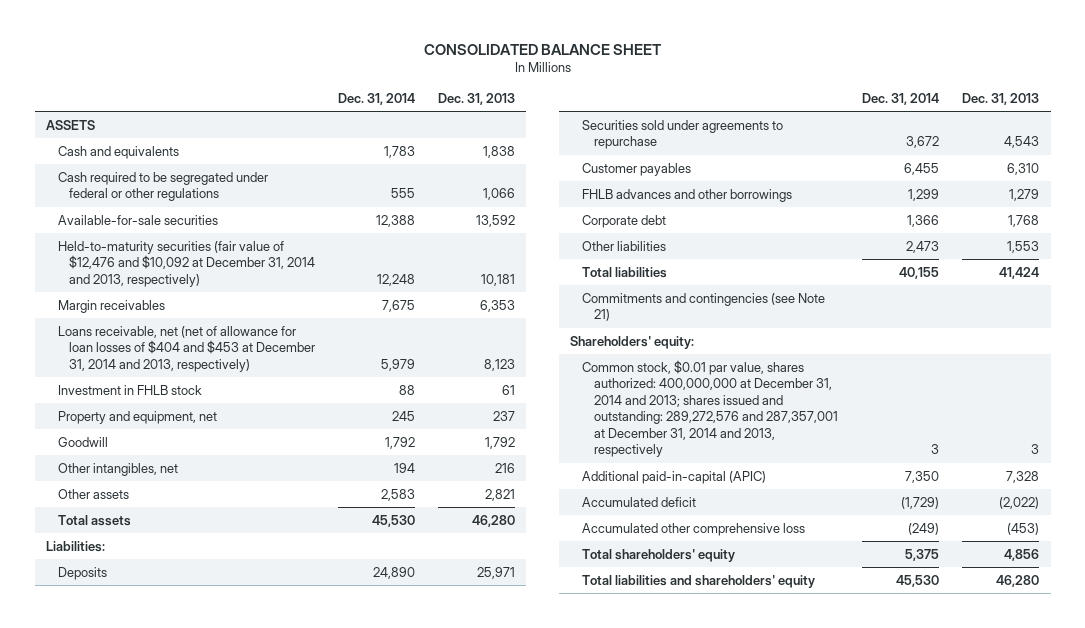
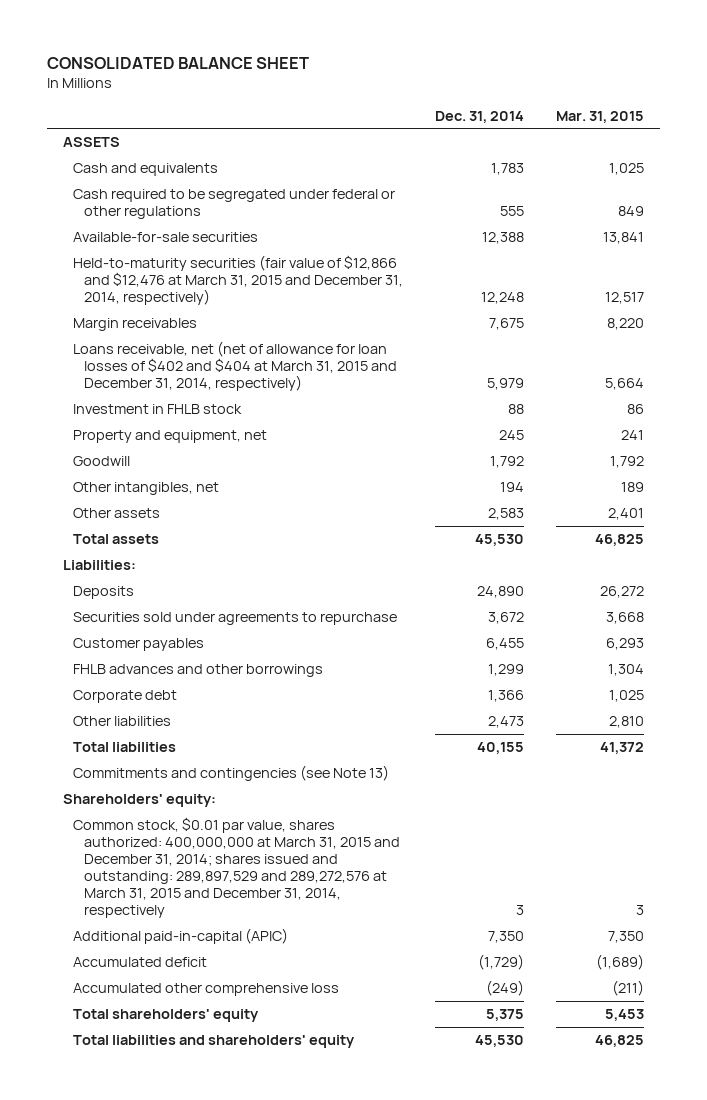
- | Dec. 31, 2014 | Dec. 31, 2013
+ | Dec. 31, 2014 | Mar. 31, 2015
- Held-to-maturity securities (fair value of $12,476 and $10,092 at December 31, 2014 and 2013, respectively) | 12,248 | 10,181
+ Held-to-maturity securities (fair value of $12,866 and $12,476 at March 31, 2015 and December 31, 2014, respectively) | 12,248 | 12,517
- Loans receivable, net (net of allowance for loan losses of $404 and $453 at December 31, 2014 and 2013, respectively) | 5,979 | 8,123
+ Loans receivable, net (net of allowance for loan losses of $402 and $404 at March 31, 2015 and December 31, 2014, respectively) | 5,979 | 5,664
- Commitments and contingencies (see Note 21)
+ Commitments and contingencies (see Note 13)
- Common stock, $0.01 par value, shares authorized: 400,000,000 at December 31, 2014 and 2013; shares issued and outstanding: 289,272,576 and 287,357,001 at December 31, 2014 and 2013, respectively | 3 | 3
+ Common stock, $0.01 par value, shares authorized: 400,000,000 at March 31, 2015 and December 31, 2014; shares issued and outstanding: 289,897,529 and 289,272,576 at March 31, 2015 and December 31, 2014, respectively | 3 | 3

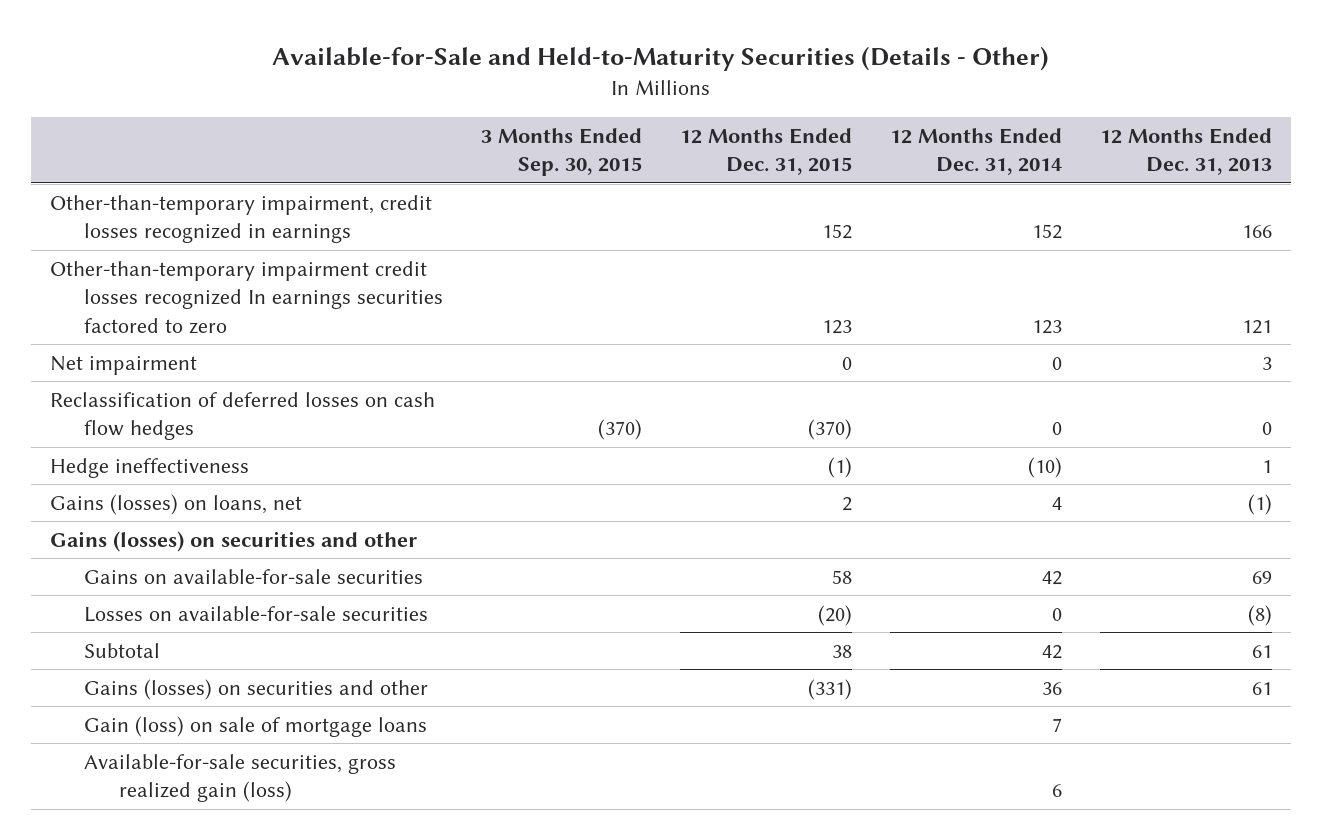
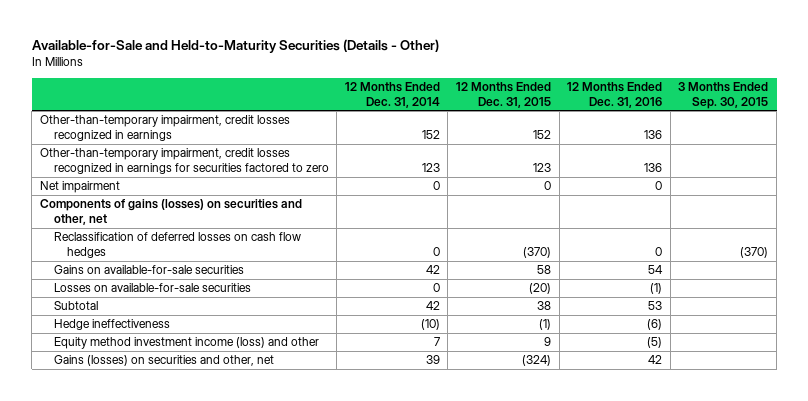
- | 3 Months Ended Sep. 30, 2015 | 12 Months Ended Dec. 31, 2015 | 12 Months Ended Dec. 31, 2014 | 12 Months Ended Dec. 31, 2013
+ | 12 Months Ended Dec. 31, 2014 | 12 Months Ended Dec. 31, 2015 | 12 Months Ended Dec. 31, 2016 | 3 Months Ended Sep. 30, 2015
- Other-than-temporary impairment credit losses recognized In earnings securities factored to zero | | 123 | 123 | 121
+ Other-than-temporary impairment, credit losses recognized in earnings for securities factored to zero | 123 | 123 | 136 |
+ Components of gains (losses) on securities and other, net
- Gains (losses) on loans, net | | 2 | 4 | (1)
- Gains (losses) on securities and other
- Gains (losses) on securities and other | | (331) | 36 | 61
- Gain (loss) on sale of mortgage loans | | | 7 |
- Available-for-sale securities, gross realized gain (loss) | | | 6 |
moved down: Hedge ineffectiveness | (10) | (1) | (6) |
+ Equity method investment income (loss) and other | 7 | 9 | (5) |
+ Gains (losses) on securities and other, net | 39 | (324) | 42 |

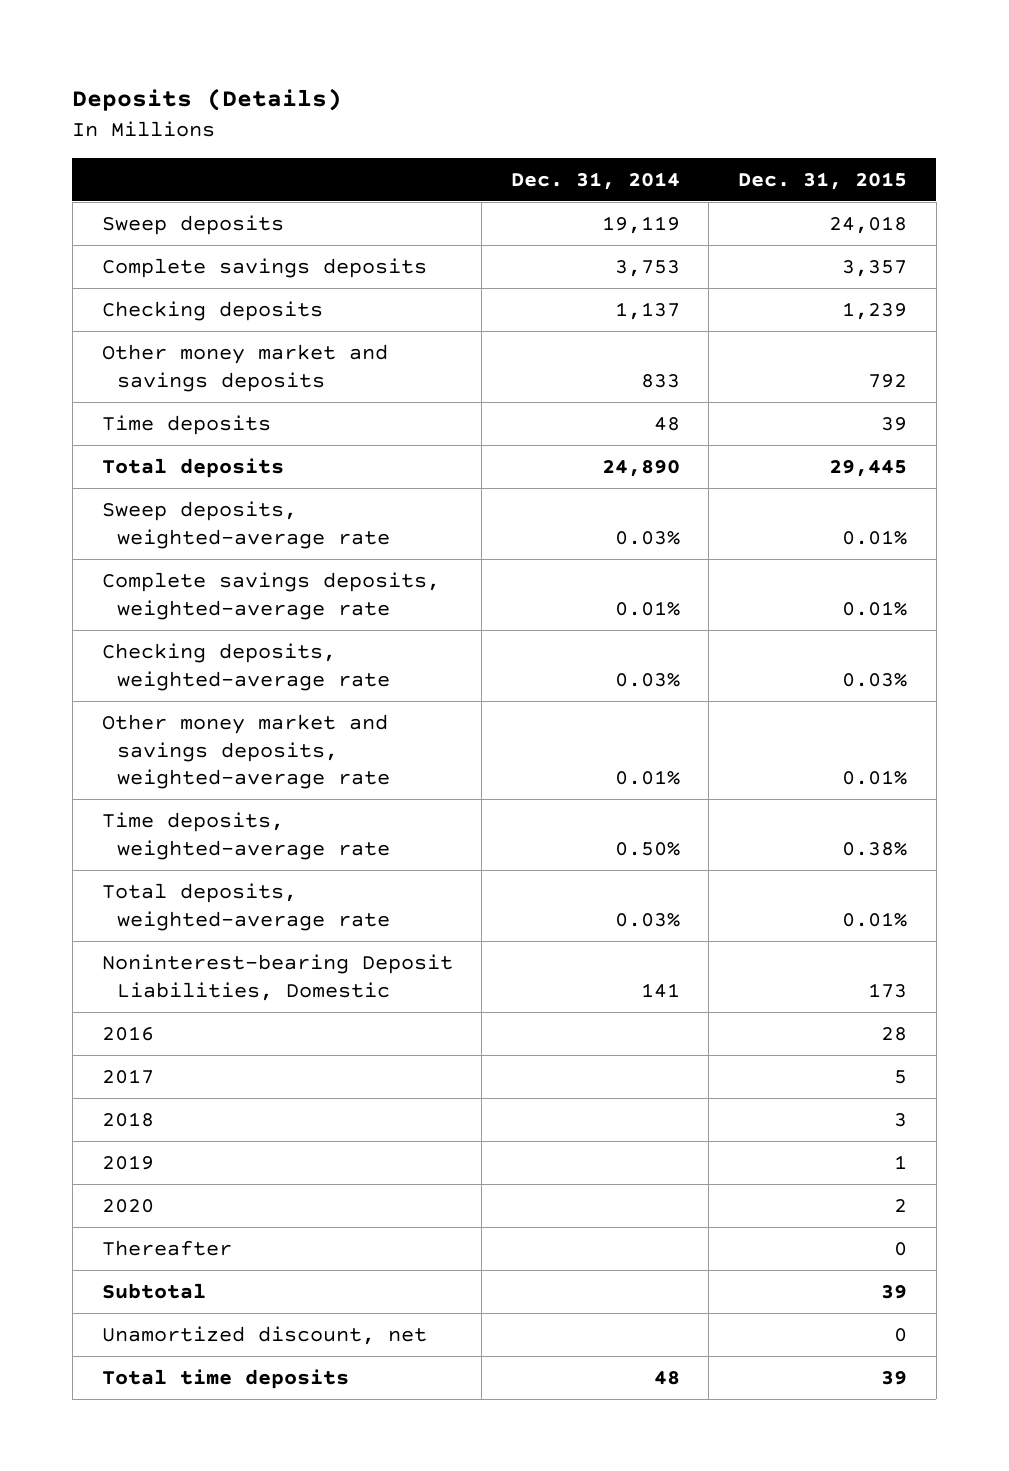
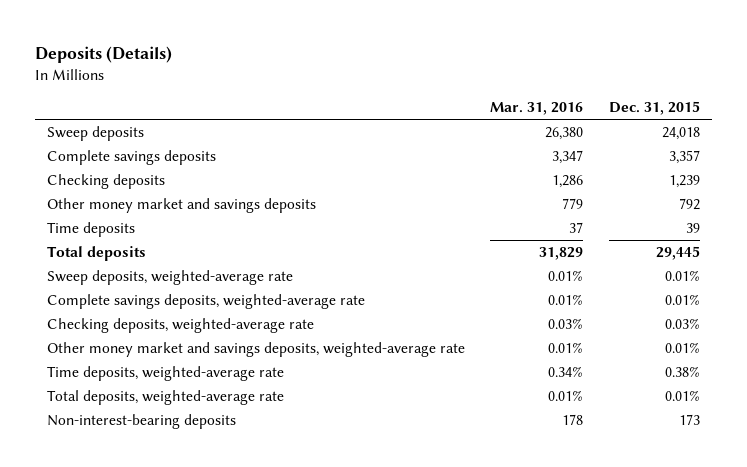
- | Dec. 31, 2014 | Dec. 31, 2015
+ | Mar. 31, 2016 | Dec. 31, 2015
- Noninterest-bearing Deposit Liabilities, Domestic | 141 | 173
- 2016 | | 28
- 2017 | | 5
- 2018 | | 3
- 2019 | | 1
- 2020 | | 2
- Thereafter | | 0
- Subtotal | | 39
- Unamortized discount, net | | 0
- Total time deposits | 48 | 39
+ Non-interest-bearing deposits | 178 | 173

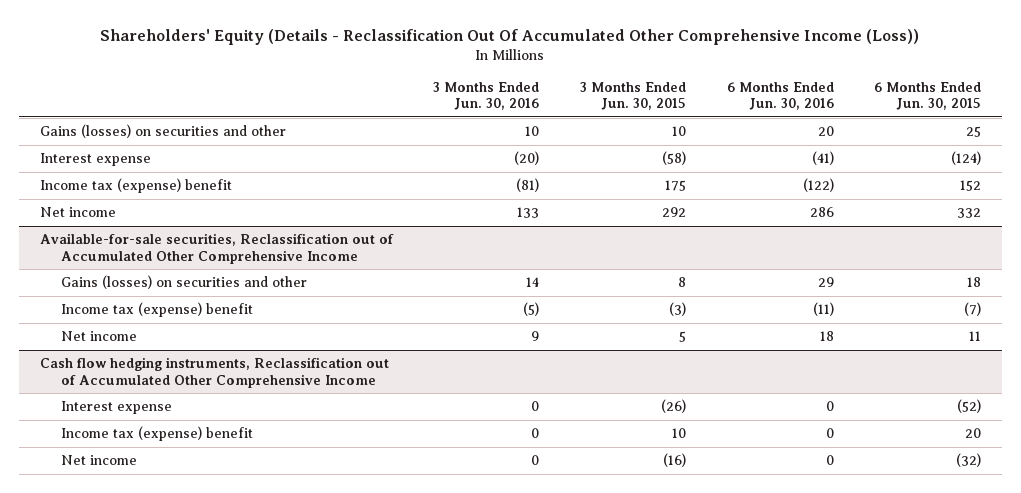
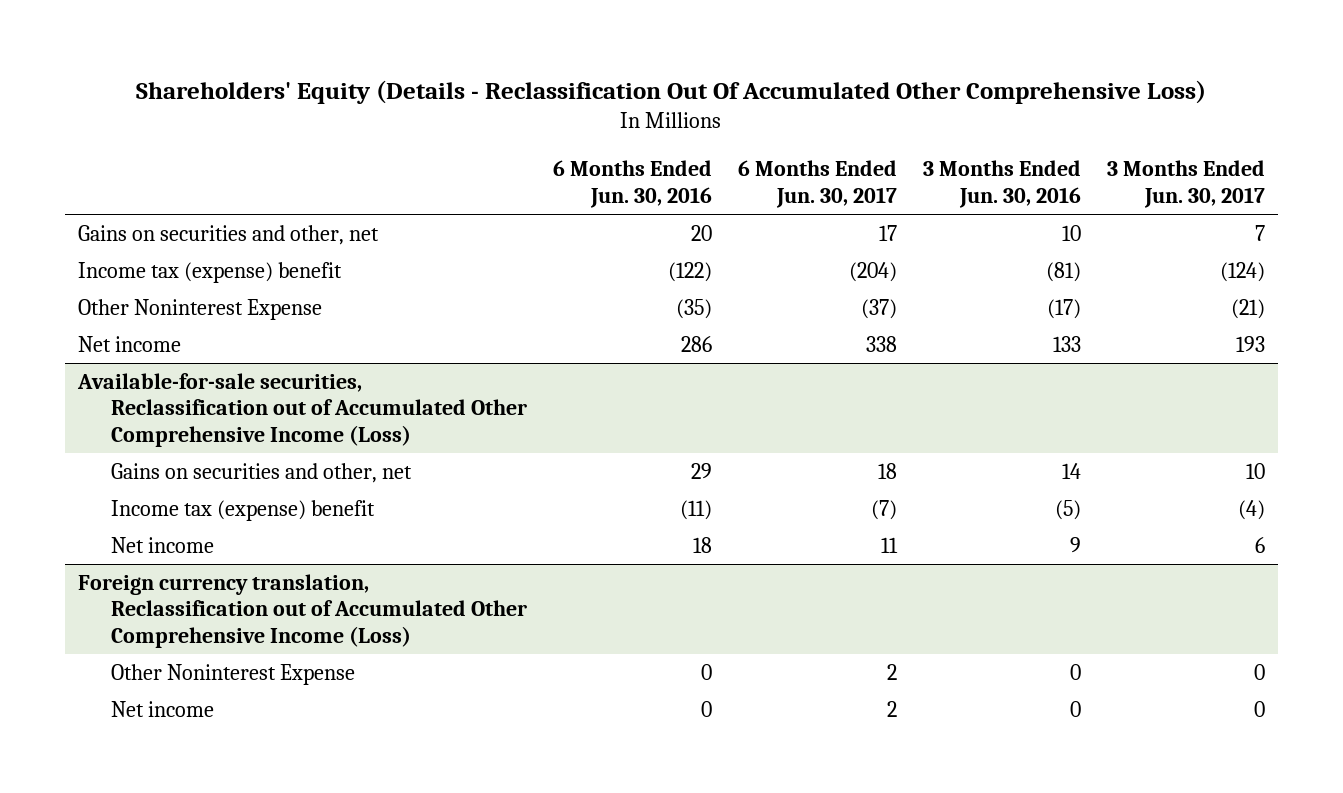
- Shareholders' Equity (Details - Reclassification Out Of Accumulated Other Comprehensive Income (Loss))
+ Shareholders' Equity (Details - Reclassification Out Of Accumulated Other Comprehensive Loss)
- | 3 Months Ended Jun. 30, 2016 | 3 Months Ended Jun. 30, 2015 | 6 Months Ended Jun. 30, 2016 | 6 Months Ended Jun. 30, 2015
+ | 6 Months Ended Jun. 30, 2016 | 6 Months Ended Jun. 30, 2017 | 3 Months Ended Jun. 30, 2016 | 3 Months Ended Jun. 30, 2017
- Gains (losses) on securities and other | 10 | 10 | 20 | 25
- Interest expense | (20) | (58) | (41) | (124)
+ Gains on securities and other, net | 20 | 17 | 10 | 7
+ Other Noninterest Expense | (35) | (37) | (17) | (21)
- Available-for-sale securities, Reclassification out of Accumulated Other Comprehensive Income
- Gains (losses) on securities and other | 14 | 8 | 29 | 18
+ Available-for-sale securities, Reclassification out of Accumulated Other Comprehensive Income (Loss)
+ Gains on securities and other, net | 29 | 18 | 14 | 10
- Cash flow hedging instruments, Reclassification out of Accumulated Other Comprehensive Income
- Interest expense | 0 | (26) | 0 | (52)
- Income tax (expense) benefit | 0 | 10 | 0 | 20
+ Foreign currency translation, Reclassification out of Accumulated Other Comprehensive Income (Loss)
+ Other Noninterest Expense | 0 | 2 | 0 | 0

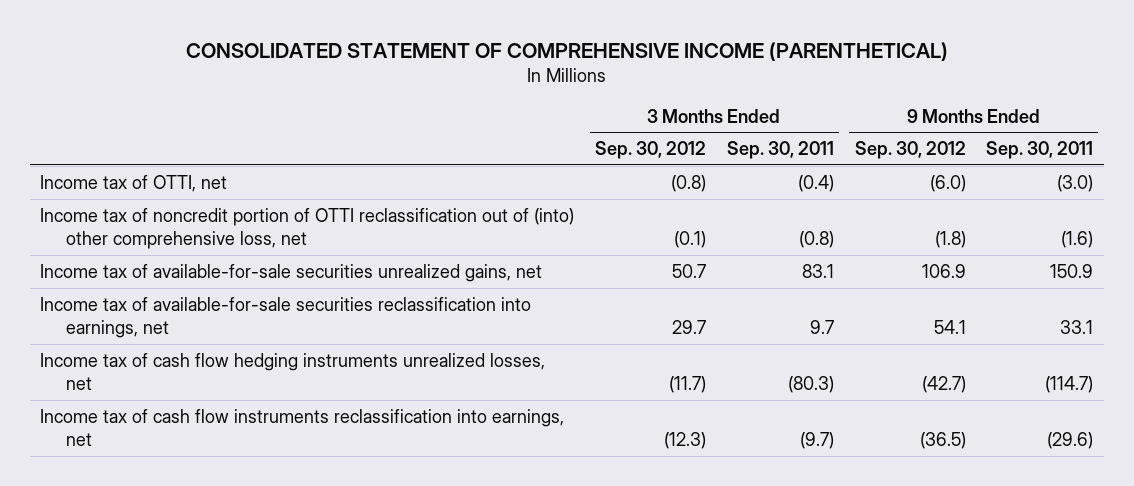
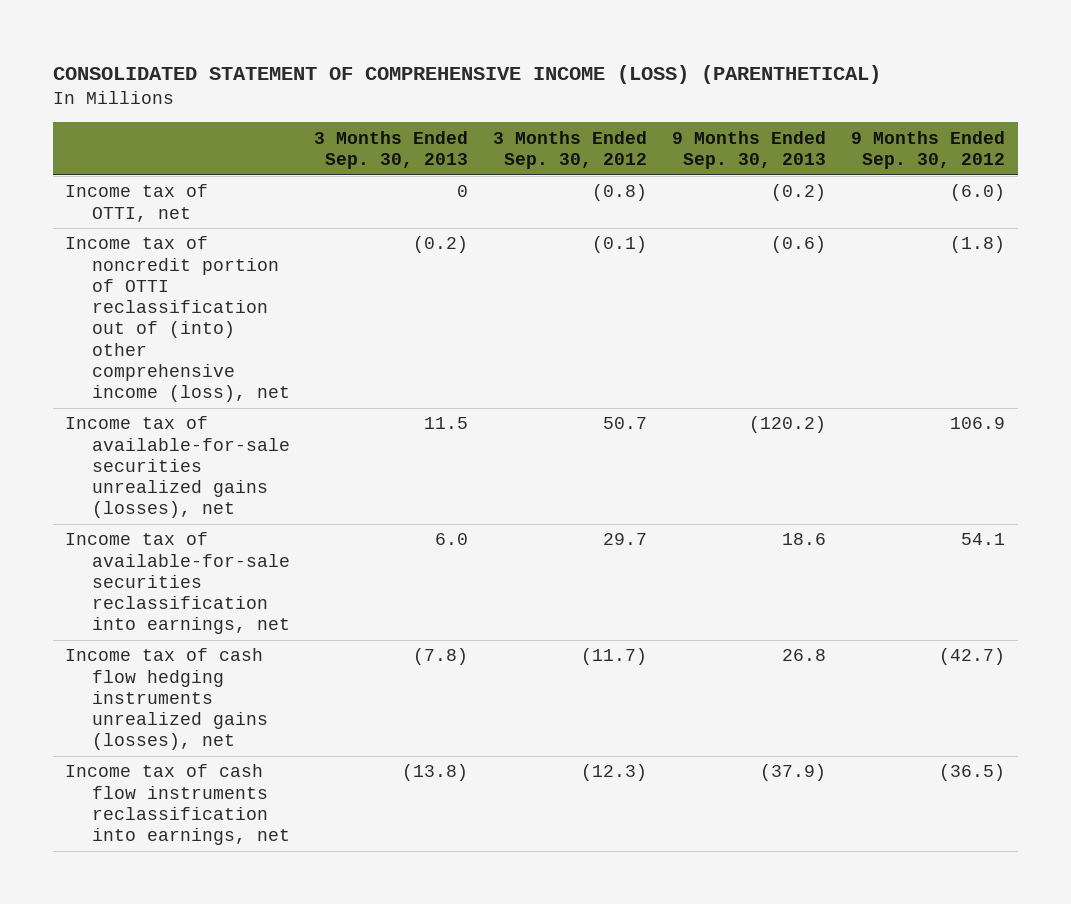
- CONSOLIDATED STATEMENT OF COMPREHENSIVE INCOME (PARENTHETICAL)
+ CONSOLIDATED STATEMENT OF COMPREHENSIVE INCOME (LOSS) (PARENTHETICAL)
- | 3 Months Ended Sep. 30, 2012 | 3 Months Ended Sep. 30, 2011 | 9 Months Ended Sep. 30, 2012 | 9 Months Ended Sep. 30, 2011
+ | 3 Months Ended Sep. 30, 2013 | 3 Months Ended Sep. 30, 2012 | 9 Months Ended Sep. 30, 2013 | 9 Months Ended Sep. 30, 2012
- Income tax of noncredit portion of OTTI reclassification out of (into) other comprehensive loss, net | (0.1) | (0.8) | (1.8) | (1.6)
- Income tax of available-for-sale securities unrealized gains, net | 50.7 | 83.1 | 106.9 | 150.9
+ Income tax of noncredit portion of OTTI reclassification out of (into) other comprehensive income (loss), net | (0.2) | (0.1) | (0.6) | (1.8)
+ Income tax of available-for-sale securities unrealized gains (losses), net | 11.5 | 50.7 | (120.2) | 106.9
- Income tax of cash flow hedging instruments unrealized losses, net | (11.7) | (80.3) | (42.7) | (114.7)
+ Income tax of cash flow hedging instruments unrealized gains (losses), net | (7.8) | (11.7) | 26.8 | (42.7)

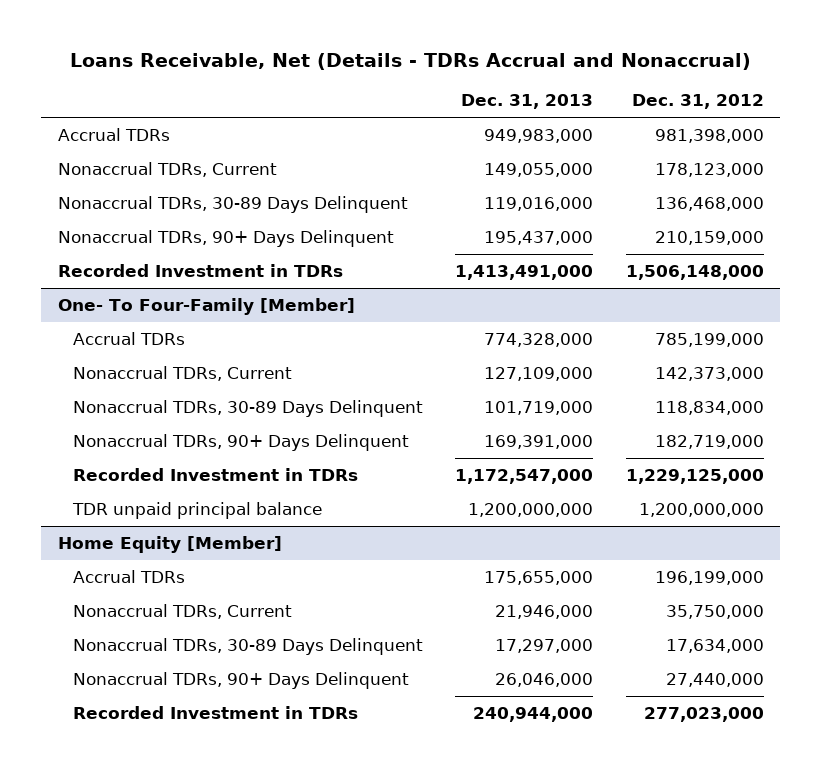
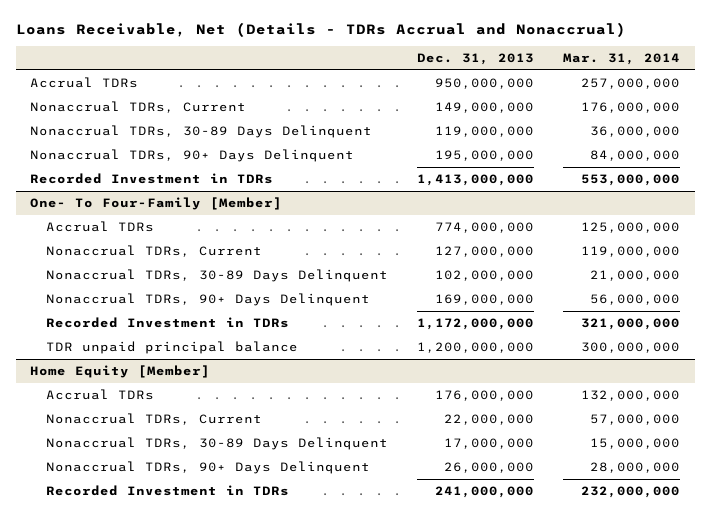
- | Dec. 31, 2013 | Dec. 31, 2012
+ | Dec. 31, 2013 | Mar. 31, 2014
- Accrual TDRs | 949,983,000 | 981,398,000
- Nonaccrual TDRs, Current | 149,055,000 | 178,123,000
- Nonaccrual TDRs, 30-89 Days Delinquent | 119,016,000 | 136,468,000
- Nonaccrual TDRs, 90+ Days Delinquent | 195,437,000 | 210,159,000
- Recorded Investment in TDRs | 1,413,491,000 | 1,506,148,000
+ Accrual TDRs | 950,000,000 | 257,000,000
+ Nonaccrual TDRs, Current | 149,000,000 | 176,000,000
+ Nonaccrual TDRs, 30-89 Days Delinquent | 119,000,000 | 36,000,000
+ Nonaccrual TDRs, 90+ Days Delinquent | 195,000,000 | 84,000,000
+ Recorded Investment in TDRs | 1,413,000,000 | 553,000,000
@ One- To Four-Family [Member]
- Accrual TDRs | 774,328,000 | 785,199,000
- Nonaccrual TDRs, Current | 127,109,000 | 142,373,000
- Nonaccrual TDRs, 30-89 Days Delinquent | 101,719,000 | 118,834,000
- Nonaccrual TDRs, 90+ Days Delinquent | 169,391,000 | 182,719,000
- Recorded Investment in TDRs | 1,172,547,000 | 1,229,125,000
+ Accrual TDRs | 774,000,000 | 125,000,000
+ Nonaccrual TDRs, Current | 127,000,000 | 119,000,000
+ Nonaccrual TDRs, 30-89 Days Delinquent | 102,000,000 | 21,000,000
+ Nonaccrual TDRs, 90+ Days Delinquent | 169,000,000 | 56,000,000
+ Recorded Investment in TDRs | 1,172,000,000 | 321,000,000
@ Home Equity [Member]
- Accrual TDRs | 175,655,000 | 196,199,000
- Nonaccrual TDRs, Current | 21,946,000 | 35,750,000
- Nonaccrual TDRs, 30-89 Days Delinquent | 17,297,000 | 17,634,000
- Nonaccrual TDRs, 90+ Days Delinquent | 26,046,000 | 27,440,000
- Recorded Investment in TDRs | 240,944,000 | 277,023,000
+ Accrual TDRs | 176,000,000 | 132,000,000
+ Nonaccrual TDRs, Current | 22,000,000 | 57,000,000
+ Nonaccrual TDRs, 30-89 Days Delinquent | 17,000,000 | 15,000,000
+ Nonaccrual TDRs, 90+ Days Delinquent | 26,000,000 | 28,000,000
+ Recorded Investment in TDRs | 241,000,000 | 232,000,000

